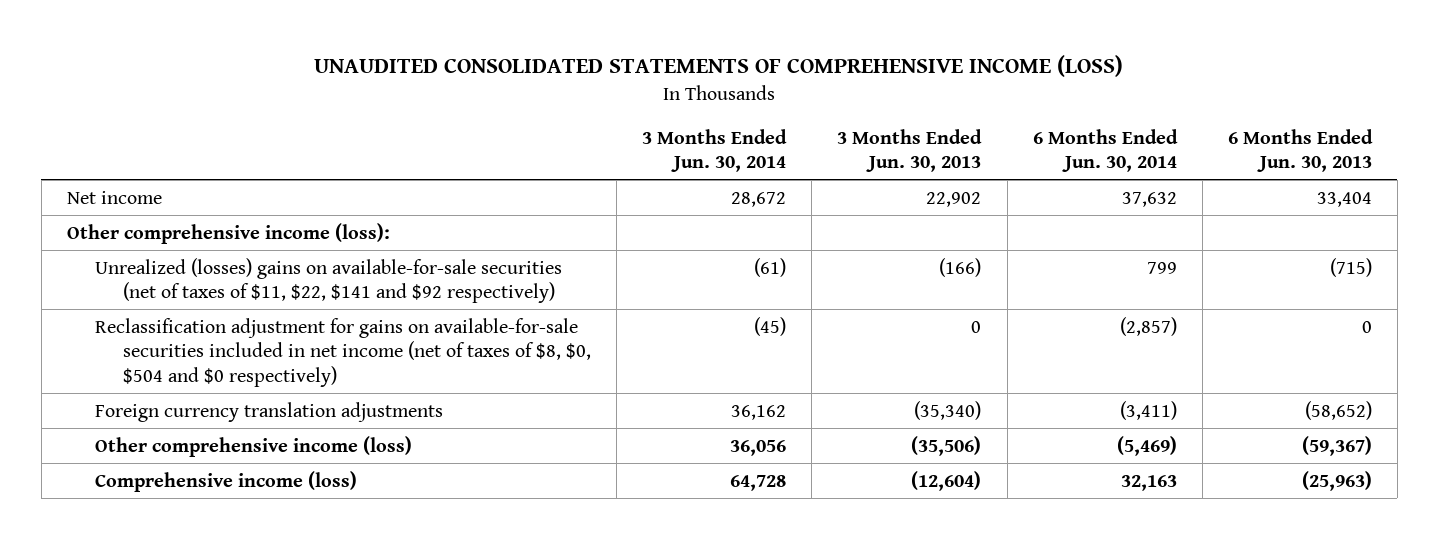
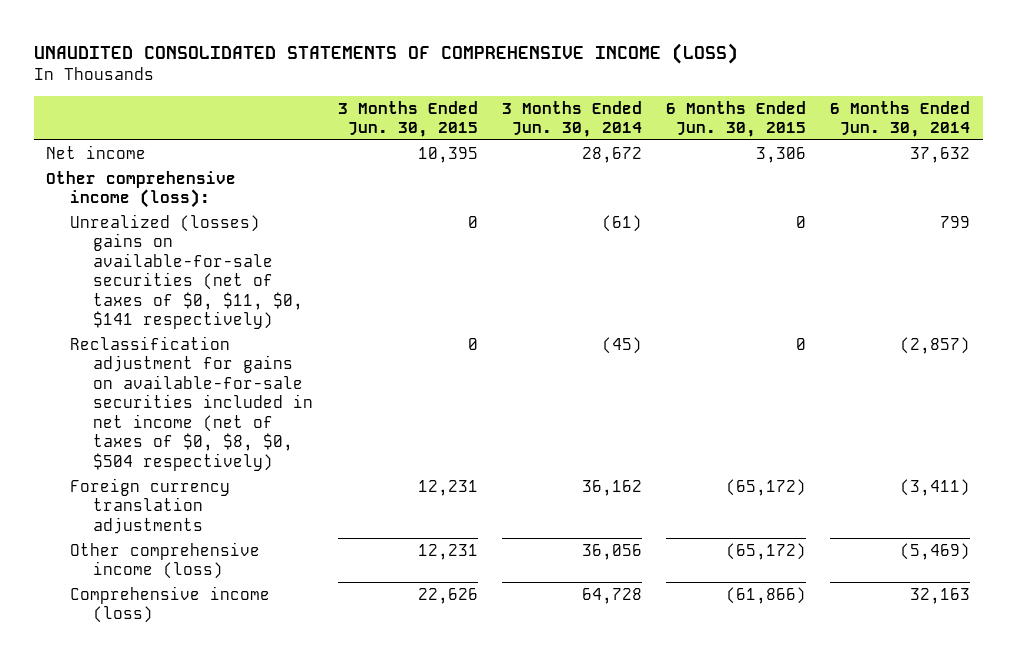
- | 3 Months Ended Jun. 30, 2014 | 3 Months Ended Jun. 30, 2013 | 6 Months Ended Jun. 30, 2014 | 6 Months Ended Jun. 30, 2013
+ | 3 Months Ended Jun. 30, 2015 | 3 Months Ended Jun. 30, 2014 | 6 Months Ended Jun. 30, 2015 | 6 Months Ended Jun. 30, 2014
- Unrealized (losses) gains on available-for-sale securities (net of taxes of $11, $22, $141 and $92 respectively) | (61) | (166) | 799 | (715)
- Reclassification adjustment for gains on available-for-sale securities included in net income (net of taxes of $8, $0, $504 and $0 respectively) | (45) | 0 | (2,857) | 0
+ Unrealized (losses) gains on available-for-sale securities (net of taxes of $0, $11, $0, $141 respectively) | 0 | (61) | 0 | 799
+ Reclassification adjustment for gains on available-for-sale securities included in net income (net of taxes of $0, $8, $0, $504 respectively) | 0 | (45) | 0 | (2,857)

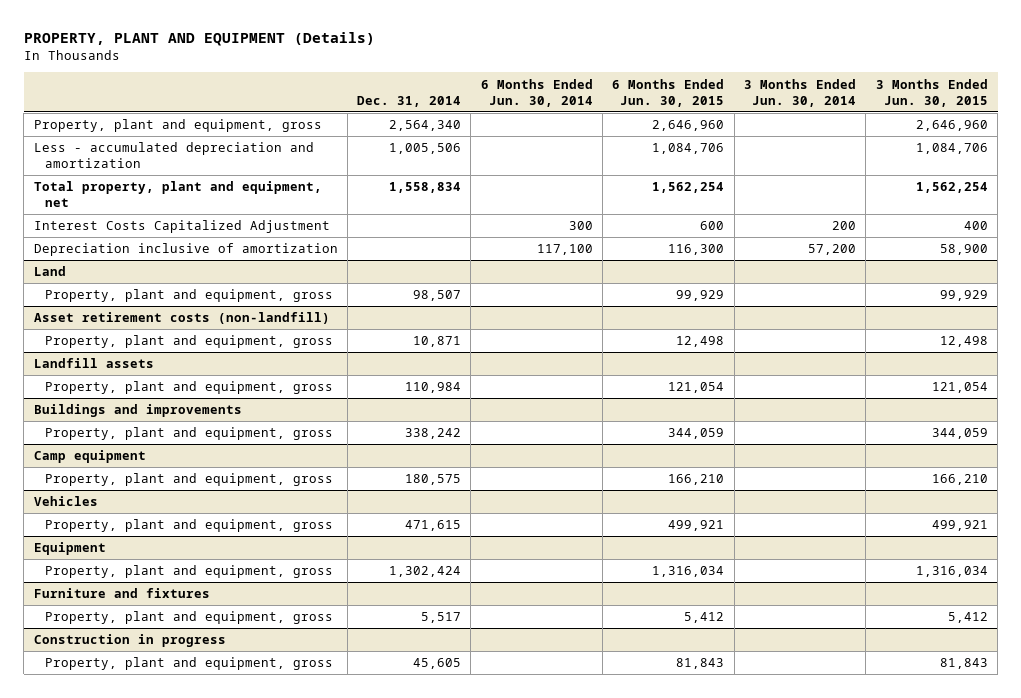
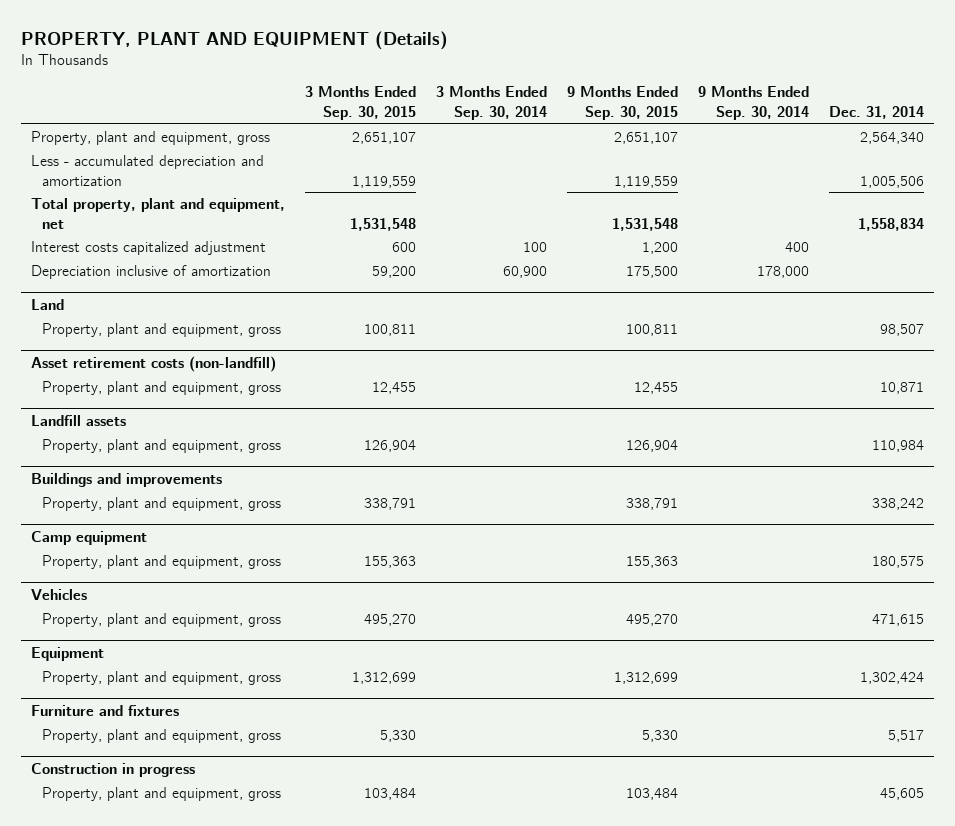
- | Dec. 31, 2014 | 6 Months Ended Jun. 30, 2014 | 6 Months Ended Jun. 30, 2015 | 3 Months Ended Jun. 30, 2014 | 3 Months Ended Jun. 30, 2015
+ | 3 Months Ended Sep. 30, 2015 | 3 Months Ended Sep. 30, 2014 | 9 Months Ended Sep. 30, 2015 | 9 Months Ended Sep. 30, 2014 | Dec. 31, 2014
- Interest Costs Capitalized Adjustment | | 300 | 600 | 200 | 400
+ Interest costs capitalized adjustment | 600 | 100 | 1,200 | 400 |

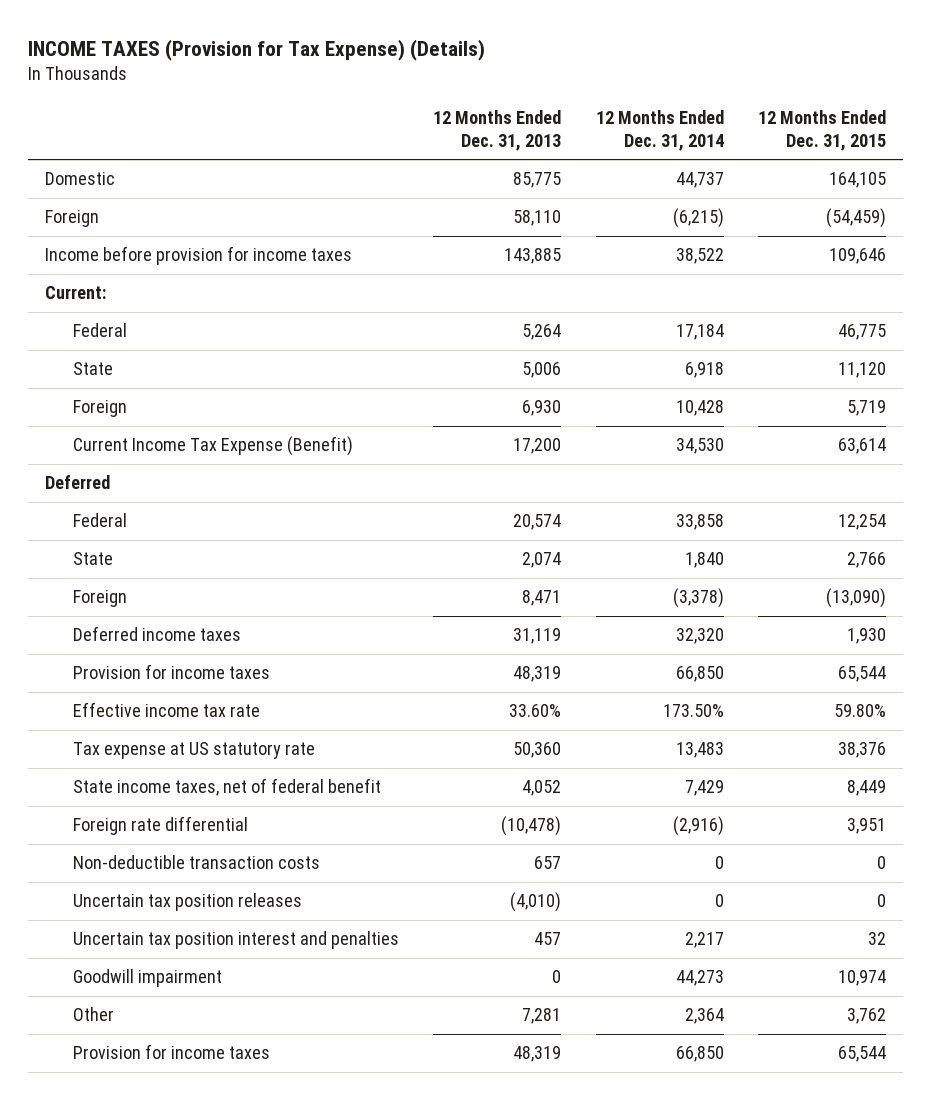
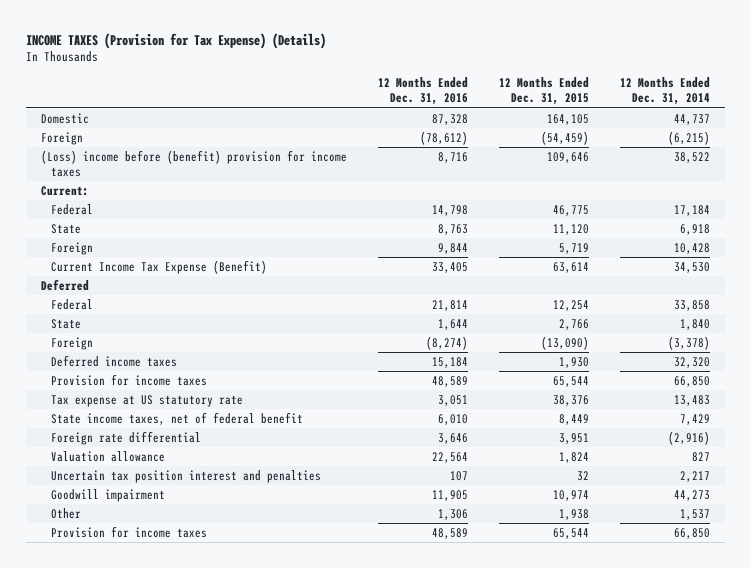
- | 12 Months Ended Dec. 31, 2013 | 12 Months Ended Dec. 31, 2014 | 12 Months Ended Dec. 31, 2015
+ | 12 Months Ended Dec. 31, 2016 | 12 Months Ended Dec. 31, 2015 | 12 Months Ended Dec. 31, 2014
- Income before provision for income taxes | 143,885 | 38,522 | 109,646
+ (Loss) income before (benefit) provision for income taxes | 8,716 | 109,646 | 38,522
- Effective income tax rate | 33.60% | 173.50% | 59.80%
- Non-deductible transaction costs | 657 | 0 | 0
- Uncertain tax position releases | (4,010) | 0 | 0
+ Valuation allowance | 22,564 | 1,824 | 827
- Other | 7,281 | 2,364 | 3,762
+ Other | 1,306 | 1,938 | 1,537

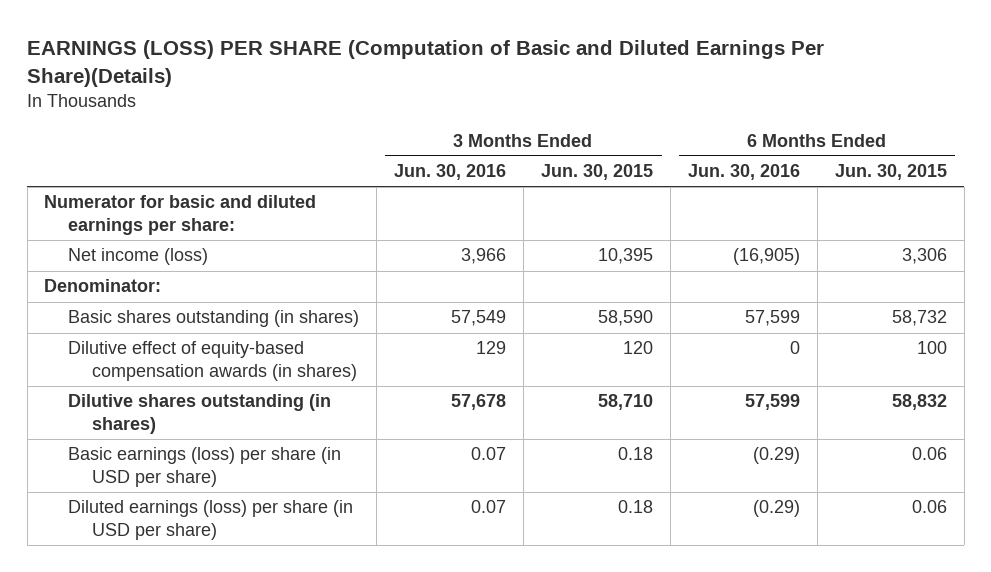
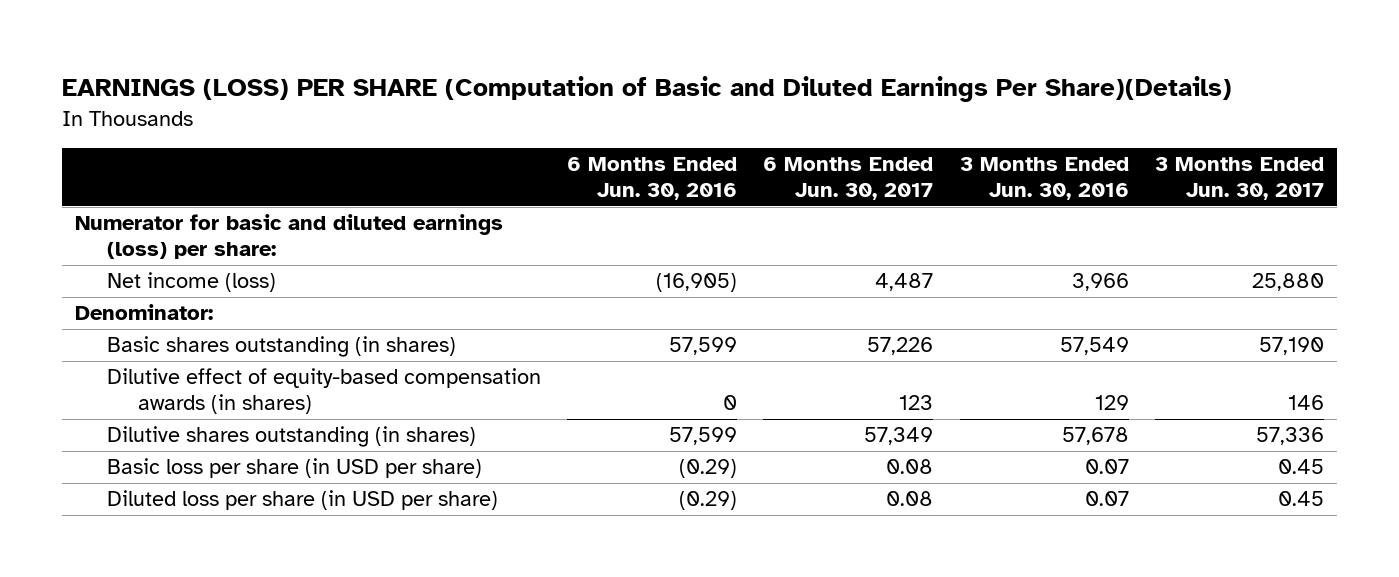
- | 3 Months Ended Jun. 30, 2016 | 3 Months Ended Jun. 30, 2015 | 6 Months Ended Jun. 30, 2016 | 6 Months Ended Jun. 30, 2015
+ | 6 Months Ended Jun. 30, 2016 | 6 Months Ended Jun. 30, 2017 | 3 Months Ended Jun. 30, 2016 | 3 Months Ended Jun. 30, 2017
- Numerator for basic and diluted earnings per share:
+ Numerator for basic and diluted earnings (loss) per share:
- Basic earnings (loss) per share (in USD per share) | 0.07 | 0.18 | (0.29) | 0.06
- Diluted earnings (loss) per share (in USD per share) | 0.07 | 0.18 | (0.29) | 0.06
+ Basic loss per share (in USD per share) | (0.29) | 0.08 | 0.07 | 0.45
+ Diluted loss per share (in USD per share) | (0.29) | 0.08 | 0.07 | 0.45

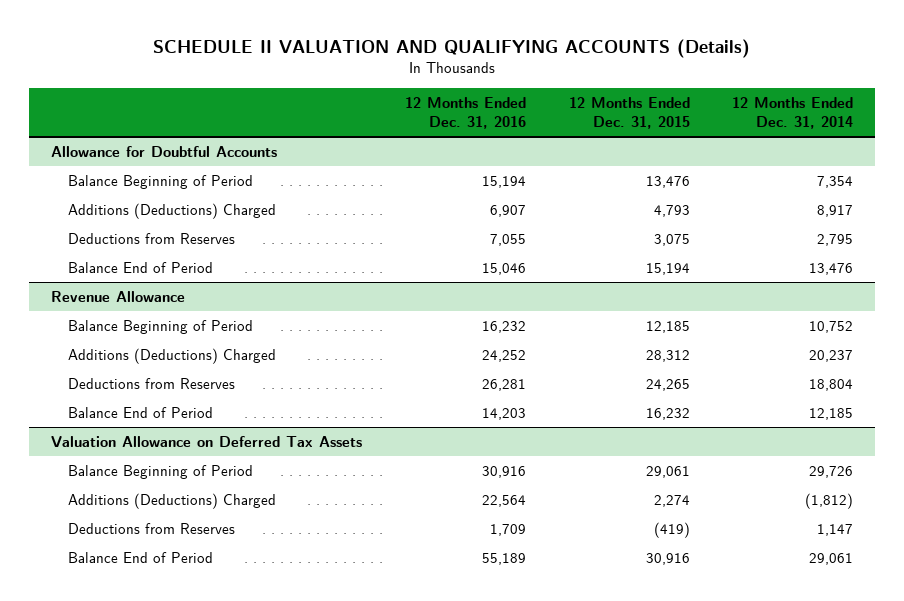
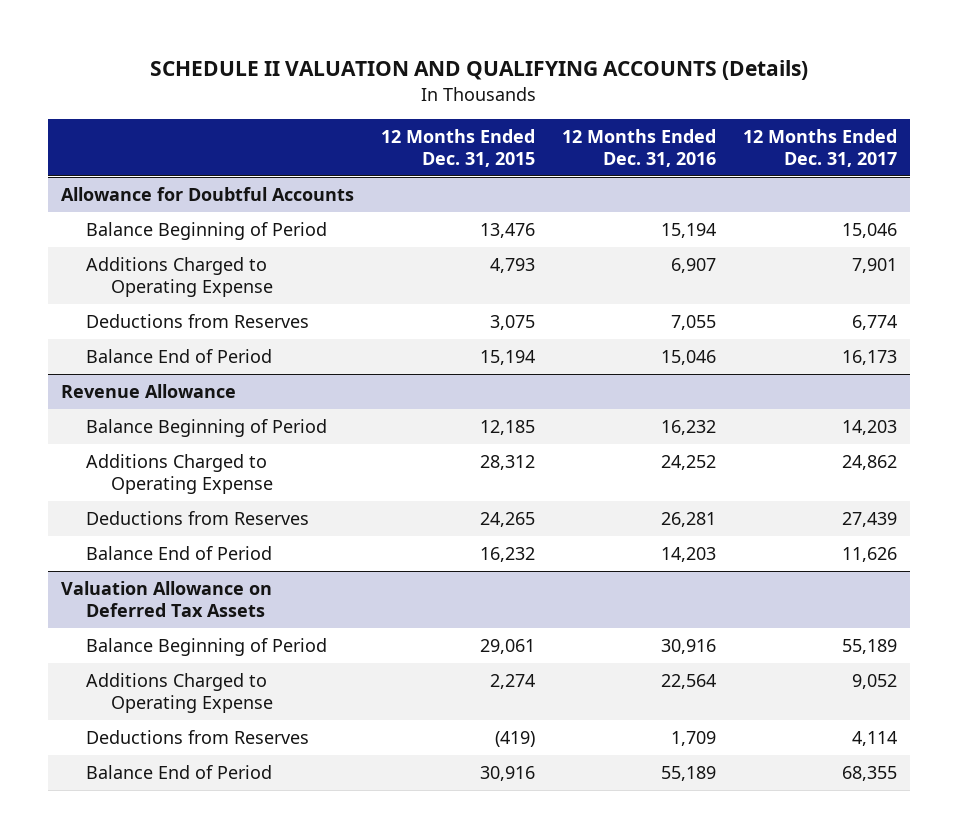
- | 12 Months Ended Dec. 31, 2016 | 12 Months Ended Dec. 31, 2015 | 12 Months Ended Dec. 31, 2014
+ | 12 Months Ended Dec. 31, 2015 | 12 Months Ended Dec. 31, 2016 | 12 Months Ended Dec. 31, 2017
@ Allowance for Doubtful Accounts
- Additions (Deductions) Charged | 6,907 | 4,793 | 8,917
+ Additions Charged to Operating Expense | 4,793 | 6,907 | 7,901
@ Revenue Allowance
- Additions (Deductions) Charged | 24,252 | 28,312 | 20,237
+ Additions Charged to Operating Expense | 28,312 | 24,252 | 24,862
@ Valuation Allowance on Deferred Tax Assets
- Additions (Deductions) Charged | 22,564 | 2,274 | (1,812)
+ Additions Charged to Operating Expense | 2,274 | 22,564 | 9,052

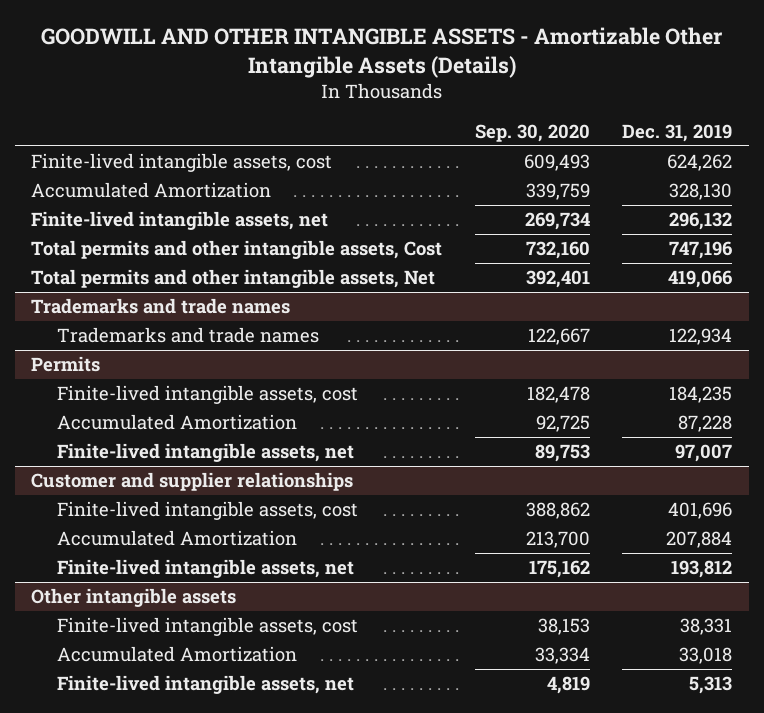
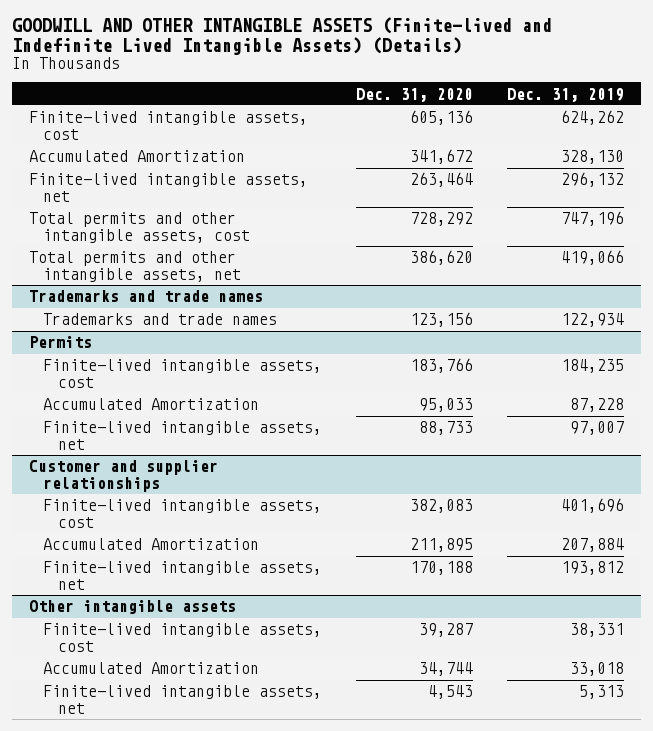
- GOODWILL AND OTHER INTANGIBLE ASSETS - Amortizable Other Intangible Assets (Details)
+ GOODWILL AND OTHER INTANGIBLE ASSETS (Finite-lived and Indefinite Lived Intangible Assets) (Details)
- | Sep. 30, 2020 | Dec. 31, 2019
+ | Dec. 31, 2020 | Dec. 31, 2019
- Total permits and other intangible assets, Cost | 732,160 | 747,196
- Total permits and other intangible assets, Net | 392,401 | 419,066
+ Total permits and other intangible assets, cost | 728,292 | 747,196
+ Total permits and other intangible assets, net | 386,620 | 419,066

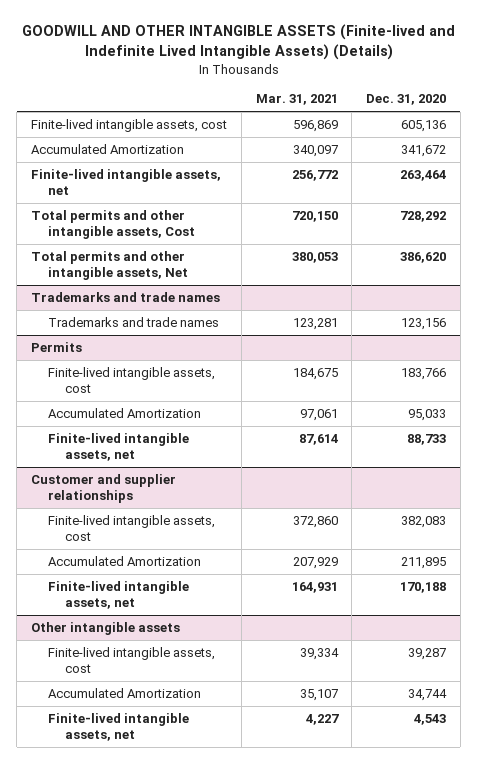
- | Dec. 31, 2020 | Dec. 31, 2019
+ | Mar. 31, 2021 | Dec. 31, 2020
- Total permits and other intangible assets, cost | 728,292 | 747,196
- Total permits and other intangible assets, net | 386,620 | 419,066
+ Total permits and other intangible assets, Cost | 720,150 | 728,292
+ Total permits and other intangible assets, Net | 380,053 | 386,620

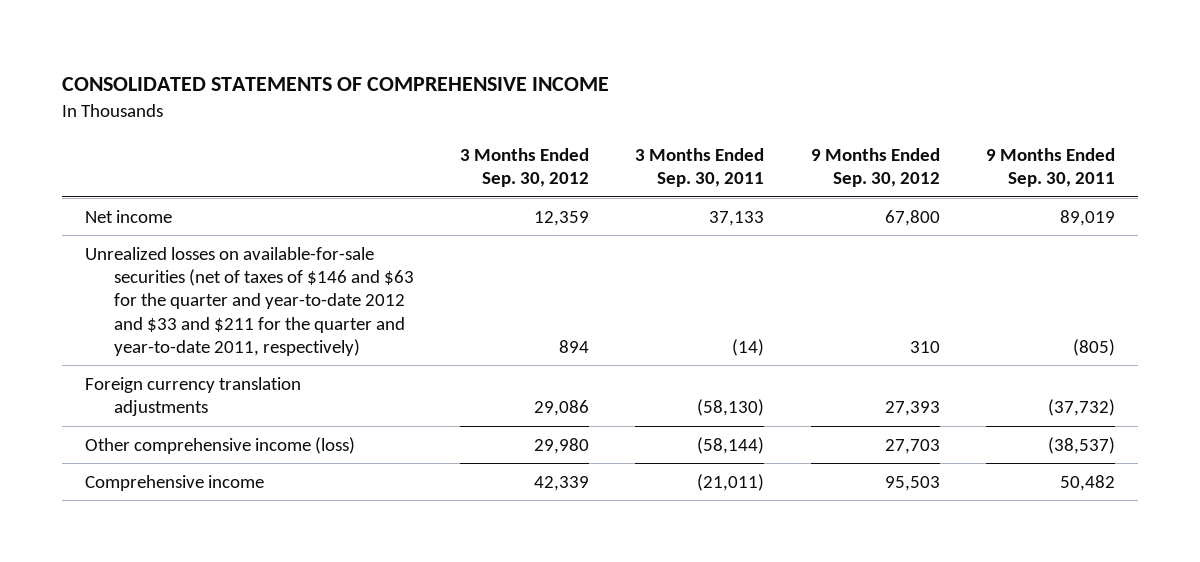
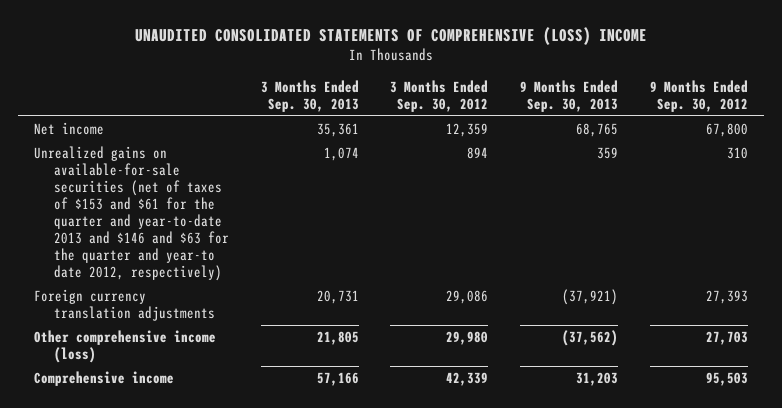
- CONSOLIDATED STATEMENTS OF COMPREHENSIVE INCOME
+ UNAUDITED CONSOLIDATED STATEMENTS OF COMPREHENSIVE (LOSS) INCOME
- | 3 Months Ended Sep. 30, 2012 | 3 Months Ended Sep. 30, 2011 | 9 Months Ended Sep. 30, 2012 | 9 Months Ended Sep. 30, 2011
+ | 3 Months Ended Sep. 30, 2013 | 3 Months Ended Sep. 30, 2012 | 9 Months Ended Sep. 30, 2013 | 9 Months Ended Sep. 30, 2012
- Unrealized losses on available-for-sale securities (net of taxes of $146 and $63 for the quarter and year-to-date 2012 and $33 and $211 for the quarter and year-to-date 2011, respectively) | 894 | (14) | 310 | (805)
+ Unrealized gains on available-for-sale securities (net of taxes of $153 and $61 for the quarter and year-to-date 2013 and $146 and $63 for the quarter and year-to date 2012, respectively) | 1,074 | 894 | 359 | 310

